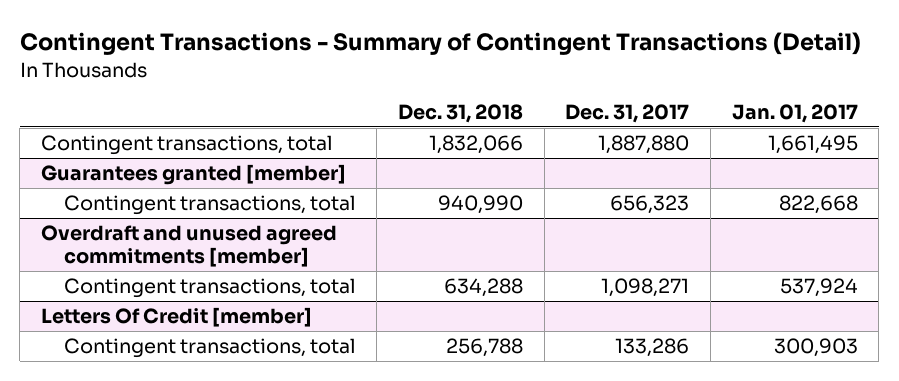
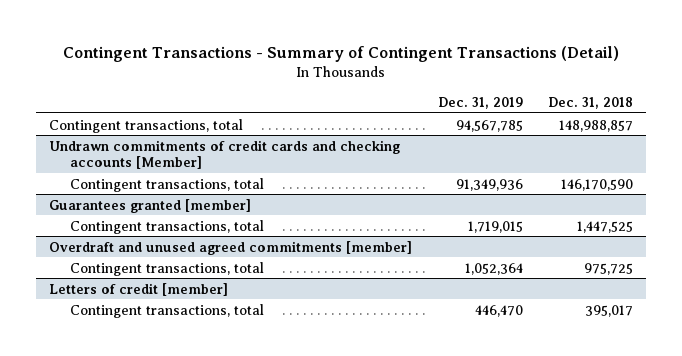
- | Dec. 31, 2018 | Dec. 31, 2017 | Jan. 01, 2017
+ | Dec. 31, 2019 | Dec. 31, 2018
- Contingent transactions, total | 1,832,066 | 1,887,880 | 1,661,495
+ Contingent transactions, total | 94,567,785 | 148,988,857
+ Undrawn commitments of credit cards and checking accounts [Member]
+ Contingent transactions, total | 91,349,936 | 146,170,590
@ Guarantees granted [member]
- Contingent transactions, total | 940,990 | 656,323 | 822,668
+ Contingent transactions, total | 1,719,015 | 1,447,525
@ Overdraft and unused agreed commitments [member]
- Contingent transactions, total | 634,288 | 1,098,271 | 537,924
- Letters Of Credit [member]
- Contingent transactions, total | 256,788 | 133,286 | 300,903
@ Overdraft and unused agreed commitments [member]
+ Contingent transactions, total | 1,052,364 | 975,725
+ Letters of credit [member]
+ Contingent transactions, total | 446,470 | 395,017

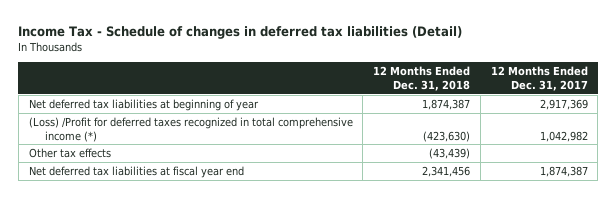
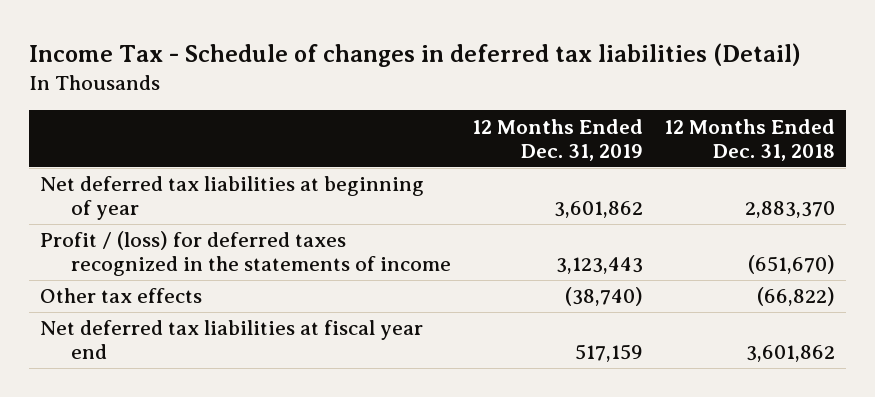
- | 12 Months Ended Dec. 31, 2018 | 12 Months Ended Dec. 31, 2017
+ | 12 Months Ended Dec. 31, 2019 | 12 Months Ended Dec. 31, 2018
- Net deferred tax liabilities at beginning of year | 1,874,387 | 2,917,369
- (Loss) /Profit for deferred taxes recognized in total comprehensive income (*) | (423,630) | 1,042,982
- Other tax effects | (43,439) |
- Net deferred tax liabilities at fiscal year end | 2,341,456 | 1,874,387
+ Net deferred tax liabilities at beginning of year | 3,601,862 | 2,883,370
+ Profit / (loss) for deferred taxes recognized in the statements of income | 3,123,443 | (651,670)
+ Other tax effects | (38,740) | (66,822)
+ Net deferred tax liabilities at fiscal year end | 517,159 | 3,601,862

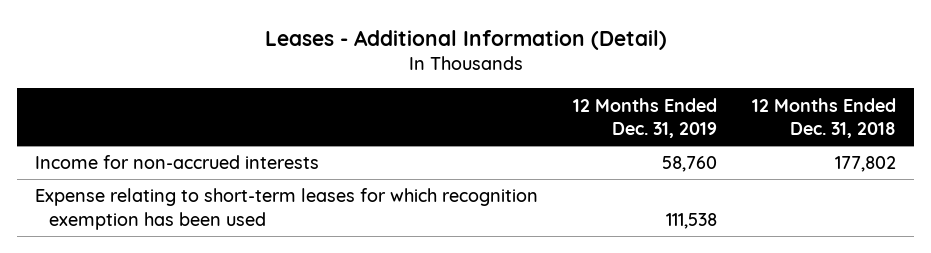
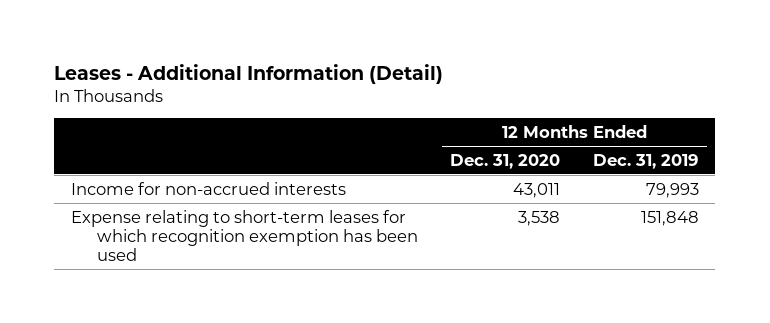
- | 12 Months Ended Dec. 31, 2019 | 12 Months Ended Dec. 31, 2018
+ | 12 Months Ended Dec. 31, 2020 | 12 Months Ended Dec. 31, 2019
- Income for non-accrued interests | 58,760 | 177,802
- Expense relating to short-term leases for which recognition exemption has been used | 111,538 |
+ Income for non-accrued interests | 43,011 | 79,993
+ Expense relating to short-term leases for which recognition exemption has been used | 3,538 | 151,848

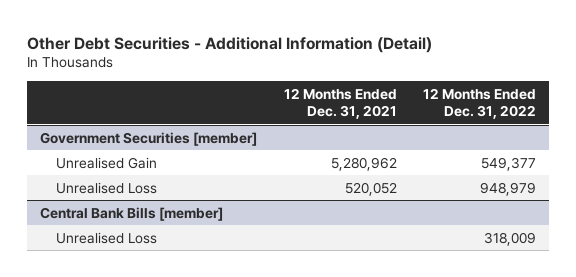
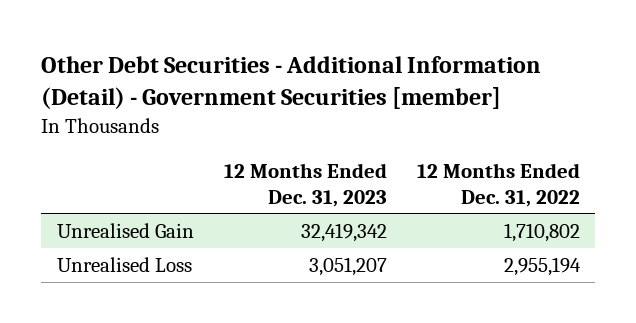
- Other Debt Securities - Additional Information (Detail)
+ Other Debt Securities - Additional Information (Detail) - Government Securities [member]
- | 12 Months Ended Dec. 31, 2021 | 12 Months Ended Dec. 31, 2022
+ | 12 Months Ended Dec. 31, 2023 | 12 Months Ended Dec. 31, 2022
- Government Securities [member]
- Unrealised Gain | 5,280,962 | 549,377
- Unrealised Loss | 520,052 | 948,979
- Central Bank Bills [member]
- Unrealised Loss | | 318,009
+ Unrealised Gain | 32,419,342 | 1,710,802
+ Unrealised Loss | 3,051,207 | 2,955,194

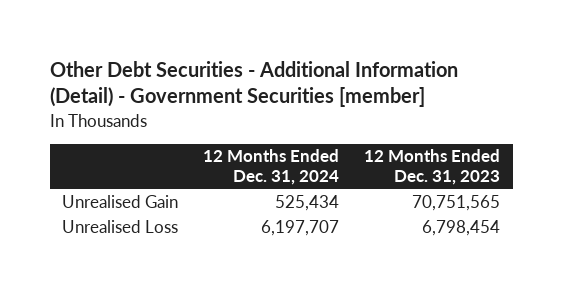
- | 12 Months Ended Dec. 31, 2023 | 12 Months Ended Dec. 31, 2022
+ | 12 Months Ended Dec. 31, 2024 | 12 Months Ended Dec. 31, 2023
- Unrealised Gain | 32,419,342 | 1,710,802
- Unrealised Loss | 3,051,207 | 2,955,194
+ Unrealised Gain | 525,434 | 70,751,565
+ Unrealised Loss | 6,197,707 | 6,798,454

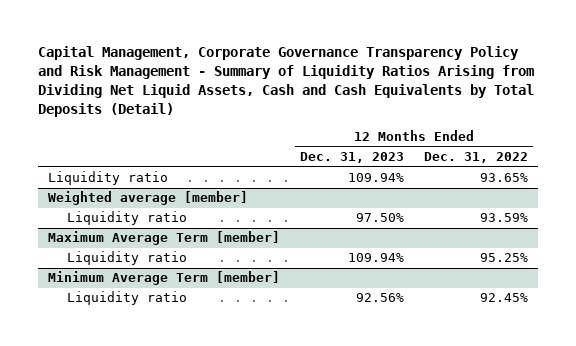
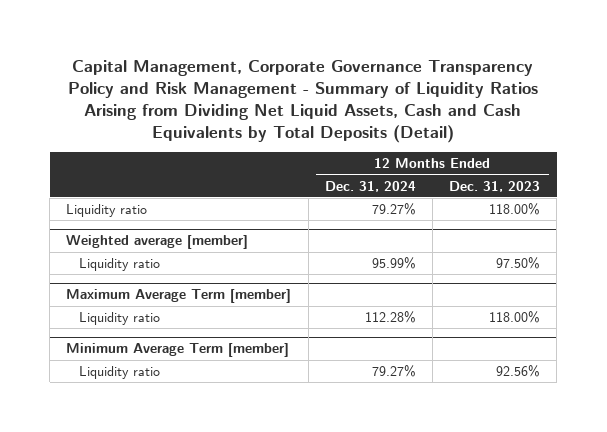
- | 12 Months Ended Dec. 31, 2023 | 12 Months Ended Dec. 31, 2022
+ | 12 Months Ended Dec. 31, 2024 | 12 Months Ended Dec. 31, 2023
- Liquidity ratio | 109.94% | 93.65%
+ Liquidity ratio | 79.27% | 118.00%
@ Maximum Average Term [member]
- Liquidity ratio | 109.94% | 95.25%
+ Liquidity ratio | 112.28% | 118.00%

